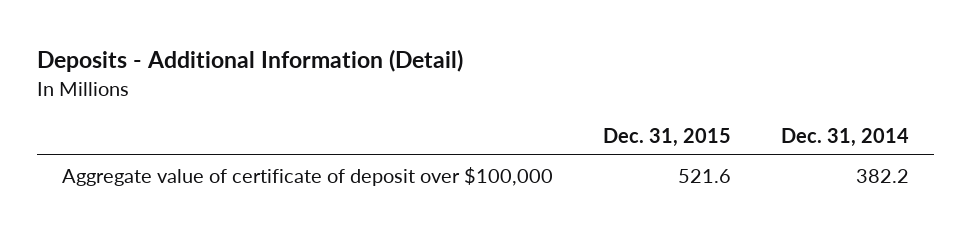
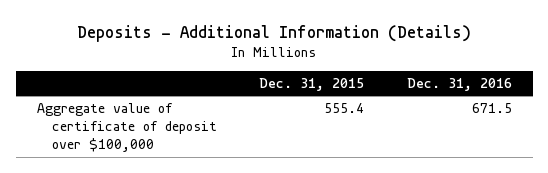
- Deposits - Additional Information (Detail)
+ Deposits - Additional Information (Details)
- | Dec. 31, 2015 | Dec. 31, 2014
+ | Dec. 31, 2015 | Dec. 31, 2016
- Aggregate value of certificate of deposit over $100,000 | 521.6 | 382.2
+ Aggregate value of certificate of deposit over $100,000 | 555.4 | 671.5

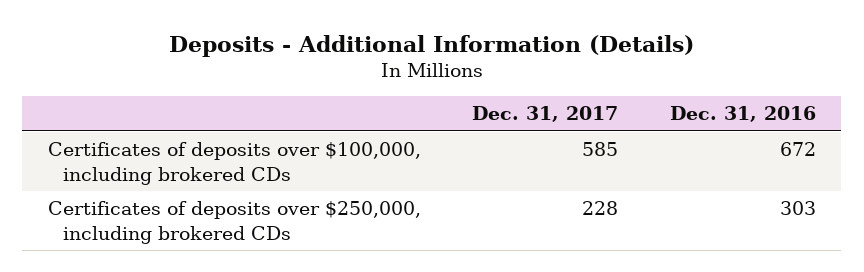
- | Dec. 31, 2015 | Dec. 31, 2016
+ | Dec. 31, 2017 | Dec. 31, 2016
- Aggregate value of certificate of deposit over $100,000 | 555.4 | 671.5
+ Certificates of deposits over $100,000, including brokered CDs | 585 | 672
+ Certificates of deposits over $250,000, including brokered CDs | 228 | 303

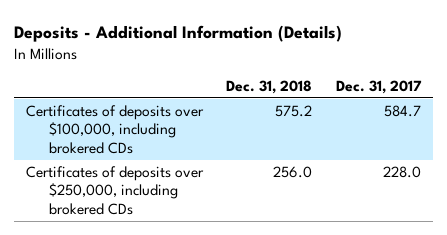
- | Dec. 31, 2017 | Dec. 31, 2016
+ | Dec. 31, 2018 | Dec. 31, 2017
- Certificates of deposits over $100,000, including brokered CDs | 585 | 672
- Certificates of deposits over $250,000, including brokered CDs | 228 | 303
+ Certificates of deposits over $100,000, including brokered CDs | 575.2 | 584.7
+ Certificates of deposits over $250,000, including brokered CDs | 256.0 | 228.0

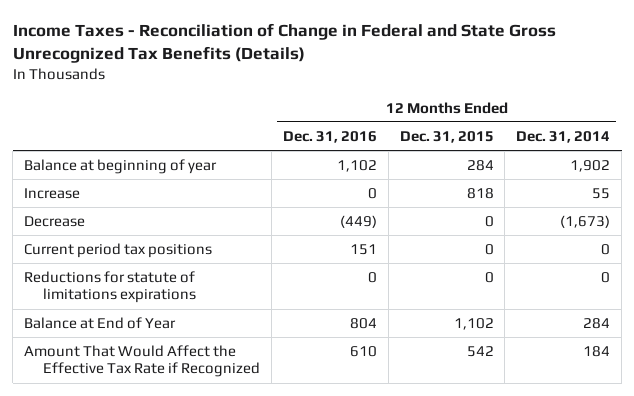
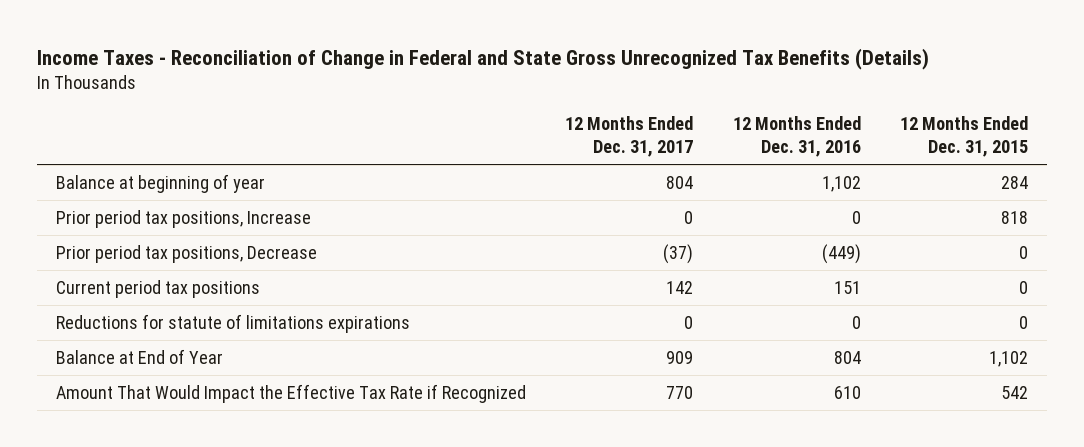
- | 12 Months Ended Dec. 31, 2016 | 12 Months Ended Dec. 31, 2015 | 12 Months Ended Dec. 31, 2014
+ | 12 Months Ended Dec. 31, 2017 | 12 Months Ended Dec. 31, 2016 | 12 Months Ended Dec. 31, 2015
- Increase | 0 | 818 | 55
- Decrease | (449) | 0 | (1,673)
+ Prior period tax positions, Increase | 0 | 0 | 818
+ Prior period tax positions, Decrease | (37) | (449) | 0
- Amount That Would Affect the Effective Tax Rate if Recognized | 610 | 542 | 184
+ Amount That Would Impact the Effective Tax Rate if Recognized | 770 | 610 | 542

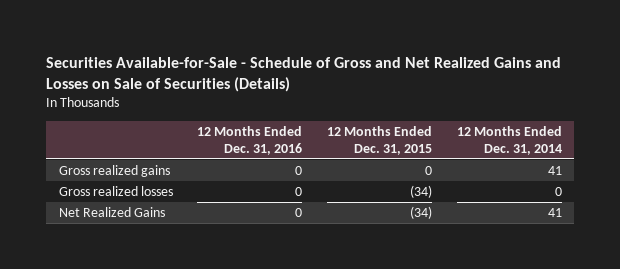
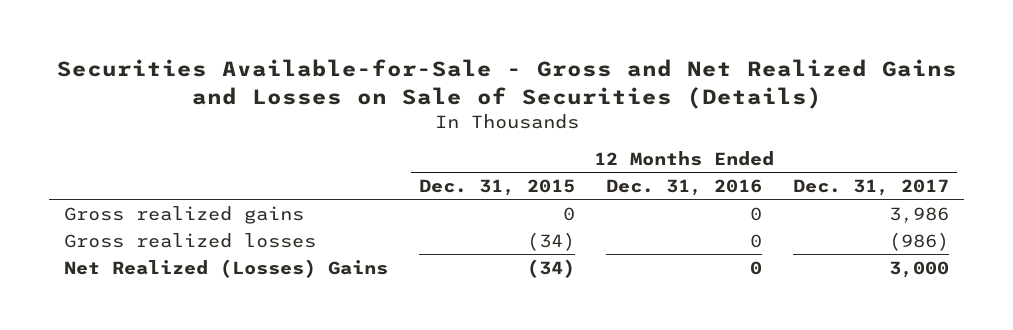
- Securities Available-for-Sale - Schedule of Gross and Net Realized Gains and Losses on Sale of Securities (Details)
+ Securities Available-for-Sale - Gross and Net Realized Gains and Losses on Sale of Securities (Details)
- | 12 Months Ended Dec. 31, 2016 | 12 Months Ended Dec. 31, 2015 | 12 Months Ended Dec. 31, 2014
+ | 12 Months Ended Dec. 31, 2015 | 12 Months Ended Dec. 31, 2016 | 12 Months Ended Dec. 31, 2017
- Net Realized Gains | 0 | (34) | 41
+ Net Realized (Losses) Gains | (34) | 0 | 3,000

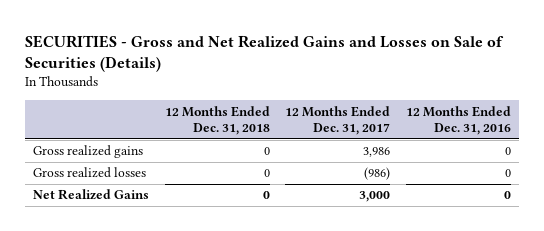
- Securities Available-for-Sale - Gross and Net Realized Gains and Losses on Sale of Securities (Details)
+ SECURITIES - Gross and Net Realized Gains and Losses on Sale of Securities (Details)
- | 12 Months Ended Dec. 31, 2015 | 12 Months Ended Dec. 31, 2016 | 12 Months Ended Dec. 31, 2017
+ | 12 Months Ended Dec. 31, 2018 | 12 Months Ended Dec. 31, 2017 | 12 Months Ended Dec. 31, 2016
- Net Realized (Losses) Gains | (34) | 0 | 3,000
+ Net Realized Gains | 0 | 3,000 | 0

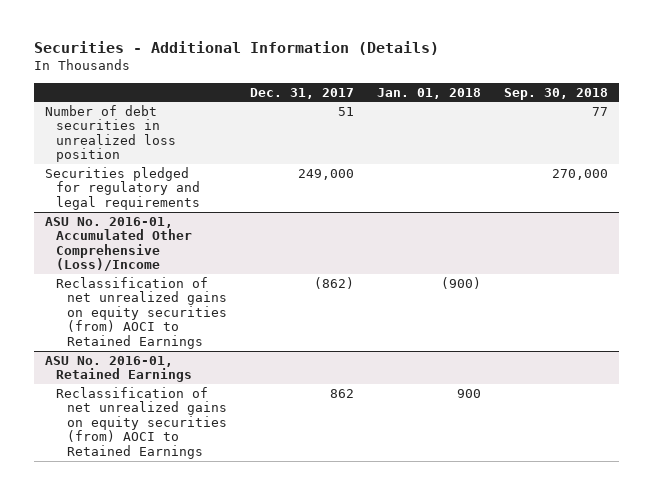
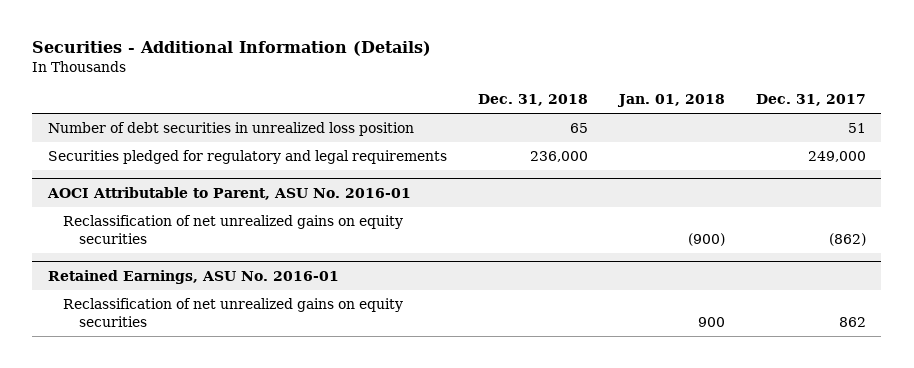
- | Dec. 31, 2017 | Jan. 01, 2018 | Sep. 30, 2018
+ | Dec. 31, 2018 | Jan. 01, 2018 | Dec. 31, 2017
- ASU No. 2016-01, Accumulated Other Comprehensive (Loss)/Income
- Reclassification of net unrealized gains on equity securities (from) AOCI to Retained Earnings | (862) | (900) |
- ASU No. 2016-01, Retained Earnings
- Reclassification of net unrealized gains on equity securities (from) AOCI to Retained Earnings | 862 | 900 |
+ AOCI Attributable to Parent, ASU No. 2016-01
+ Reclassification of net unrealized gains on equity securities | | (900) | (862)
+ Retained Earnings, ASU No. 2016-01
+ Reclassification of net unrealized gains on equity securities | | 900 | 862

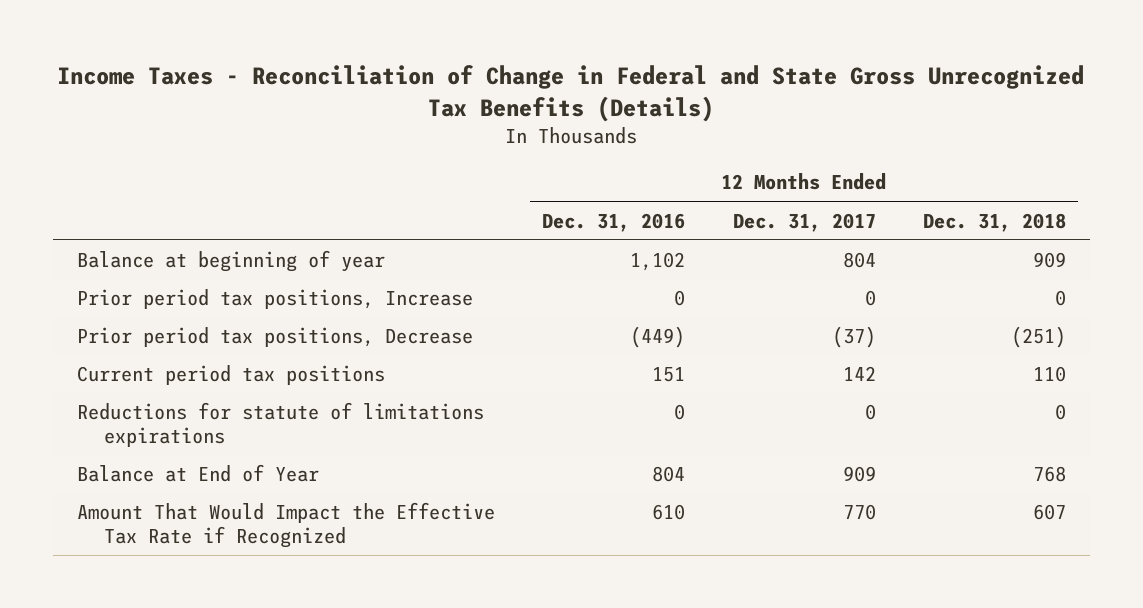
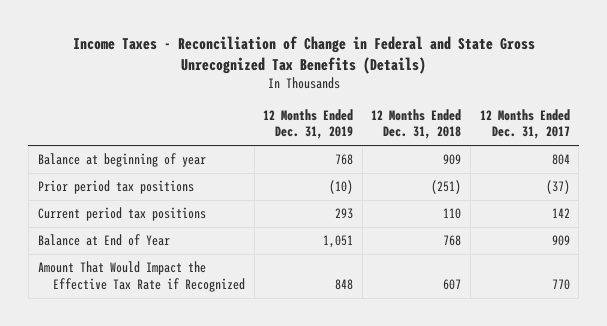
- | 12 Months Ended Dec. 31, 2016 | 12 Months Ended Dec. 31, 2017 | 12 Months Ended Dec. 31, 2018
+ | 12 Months Ended Dec. 31, 2019 | 12 Months Ended Dec. 31, 2018 | 12 Months Ended Dec. 31, 2017
- Prior period tax positions, Increase | 0 | 0 | 0
- Prior period tax positions, Decrease | (449) | (37) | (251)
+ Prior period tax positions | (10) | (251) | (37)
- Reductions for statute of limitations expirations | 0 | 0 | 0

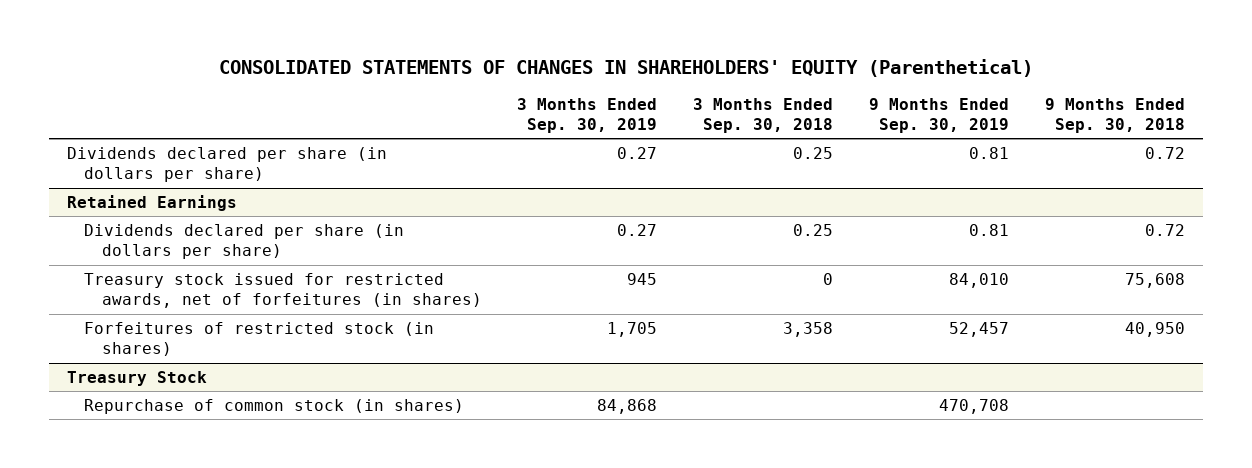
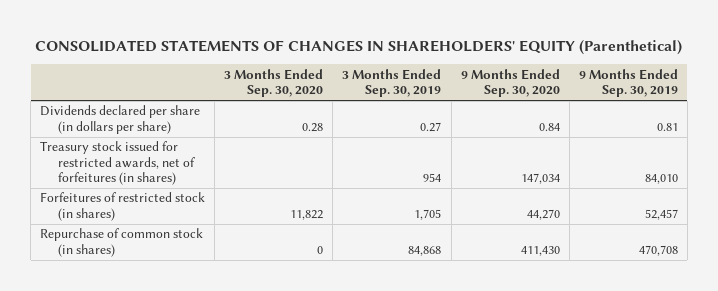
- | 3 Months Ended Sep. 30, 2019 | 3 Months Ended Sep. 30, 2018 | 9 Months Ended Sep. 30, 2019 | 9 Months Ended Sep. 30, 2018
+ | 3 Months Ended Sep. 30, 2020 | 3 Months Ended Sep. 30, 2019 | 9 Months Ended Sep. 30, 2020 | 9 Months Ended Sep. 30, 2019
- Retained Earnings
- Dividends declared per share (in dollars per share) | 0.27 | 0.25 | 0.81 | 0.72
- Treasury stock issued for restricted awards, net of forfeitures (in shares) | 945 | 0 | 84,010 | 75,608
+ Treasury stock issued for restricted awards, net of forfeitures (in shares) | | 954 | 147,034 | 84,010
- Treasury Stock

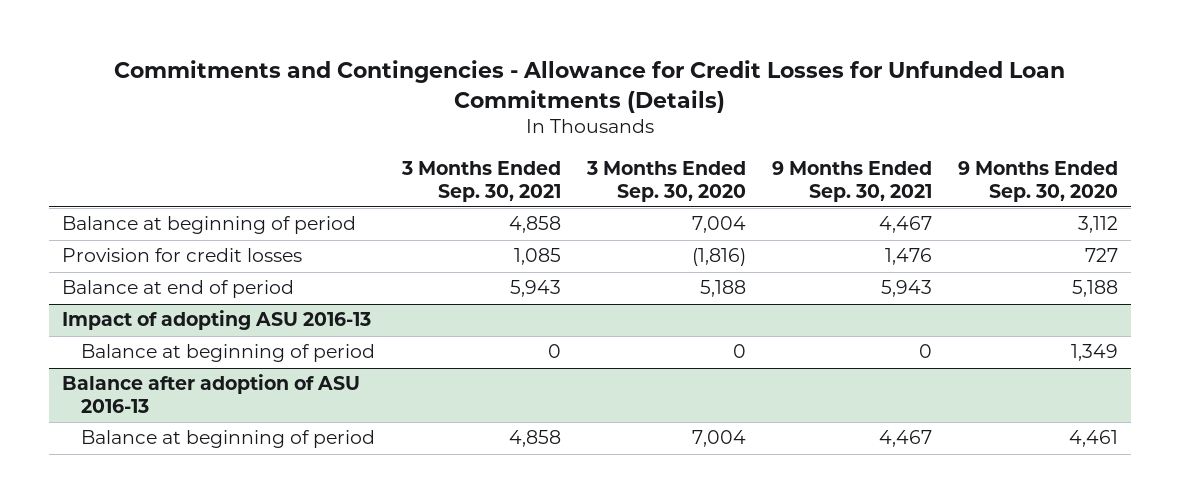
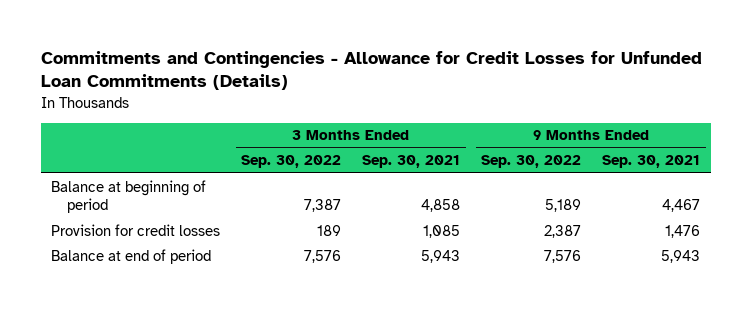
- | 3 Months Ended Sep. 30, 2021 | 3 Months Ended Sep. 30, 2020 | 9 Months Ended Sep. 30, 2021 | 9 Months Ended Sep. 30, 2020
+ | 3 Months Ended Sep. 30, 2022 | 3 Months Ended Sep. 30, 2021 | 9 Months Ended Sep. 30, 2022 | 9 Months Ended Sep. 30, 2021
- Impact of adopting ASU 2016-13
- Balance at beginning of period | 0 | 0 | 0 | 1,349
- Balance after adoption of ASU 2016-13
- Balance at beginning of period | 4,858 | 7,004 | 4,467 | 4,461

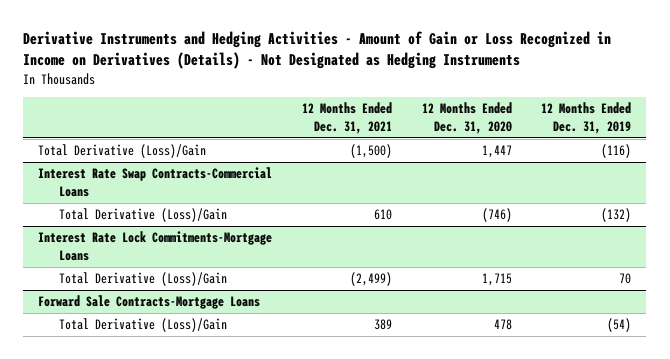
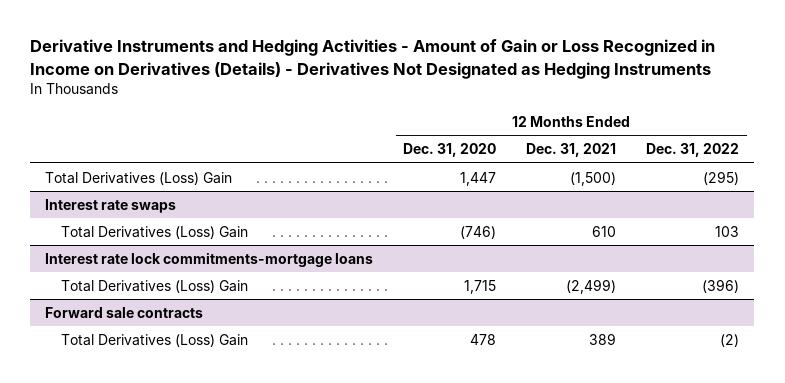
- Derivative Instruments and Hedging Activities - Amount of Gain or Loss Recognized in Income on Derivatives (Details) - Not Designated as Hedging Instruments
+ Derivative Instruments and Hedging Activities - Amount of Gain or Loss Recognized in Income on Derivatives (Details) - Derivatives Not Designated as Hedging Instruments
- | 12 Months Ended Dec. 31, 2021 | 12 Months Ended Dec. 31, 2020 | 12 Months Ended Dec. 31, 2019
+ | 12 Months Ended Dec. 31, 2020 | 12 Months Ended Dec. 31, 2021 | 12 Months Ended Dec. 31, 2022
- Total Derivative (Loss)/Gain | (1,500) | 1,447 | (116)
- Interest Rate Swap Contracts-Commercial Loans
- Total Derivative (Loss)/Gain | 610 | (746) | (132)
- Interest Rate Lock Commitments-Mortgage Loans
- Total Derivative (Loss)/Gain | (2,499) | 1,715 | 70
- Forward Sale Contracts-Mortgage Loans
- Total Derivative (Loss)/Gain | 389 | 478 | (54)
+ Total Derivatives (Loss) Gain | 1,447 | (1,500) | (295)
+ Interest rate swaps
+ Total Derivatives (Loss) Gain | (746) | 610 | 103
+ Interest rate lock commitments-mortgage loans
+ Total Derivatives (Loss) Gain | 1,715 | (2,499) | (396)
+ Forward sale contracts
+ Total Derivatives (Loss) Gain | 478 | 389 | (2)

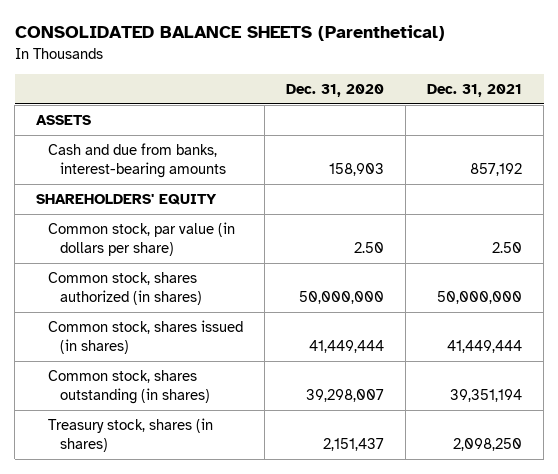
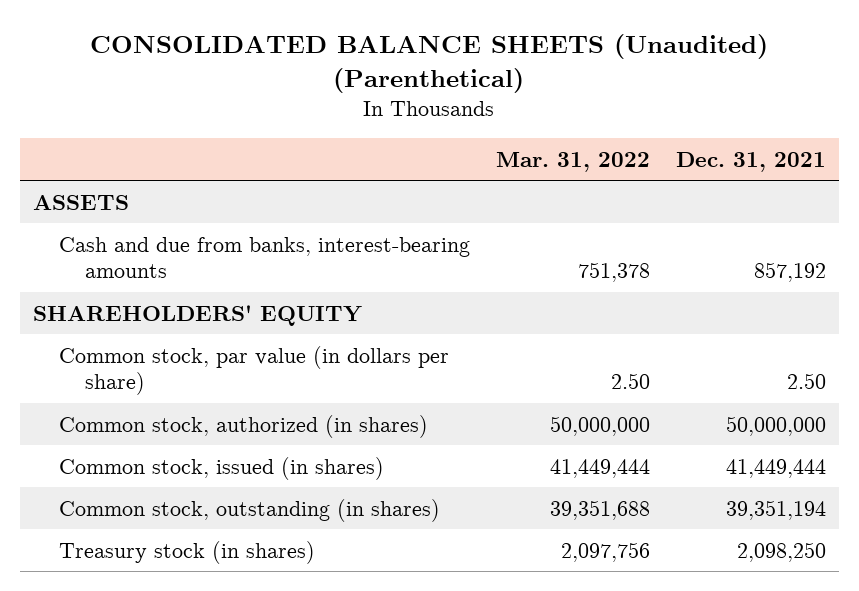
- CONSOLIDATED BALANCE SHEETS (Parenthetical)
+ CONSOLIDATED BALANCE SHEETS (Unaudited) (Parenthetical)
- | Dec. 31, 2020 | Dec. 31, 2021
+ | Mar. 31, 2022 | Dec. 31, 2021
- Common stock, shares authorized (in shares) | 50,000,000 | 50,000,000
- Common stock, shares issued (in shares) | 41,449,444 | 41,449,444
- Common stock, shares outstanding (in shares) | 39,298,007 | 39,351,194
- Treasury stock, shares (in shares) | 2,151,437 | 2,098,250
+ Common stock, authorized (in shares) | 50,000,000 | 50,000,000
+ Common stock, issued (in shares) | 41,449,444 | 41,449,444
+ Common stock, outstanding (in shares) | 39,351,688 | 39,351,194
+ Treasury stock (in shares) | 2,097,756 | 2,098,250

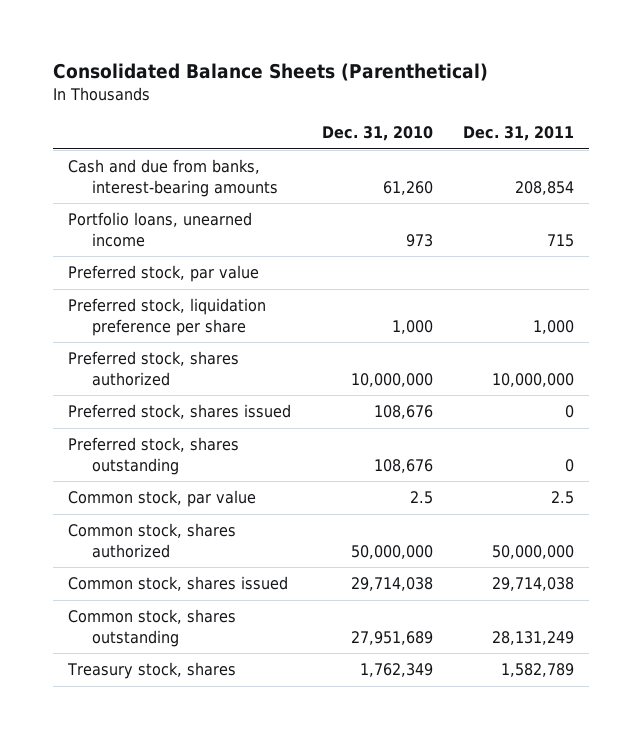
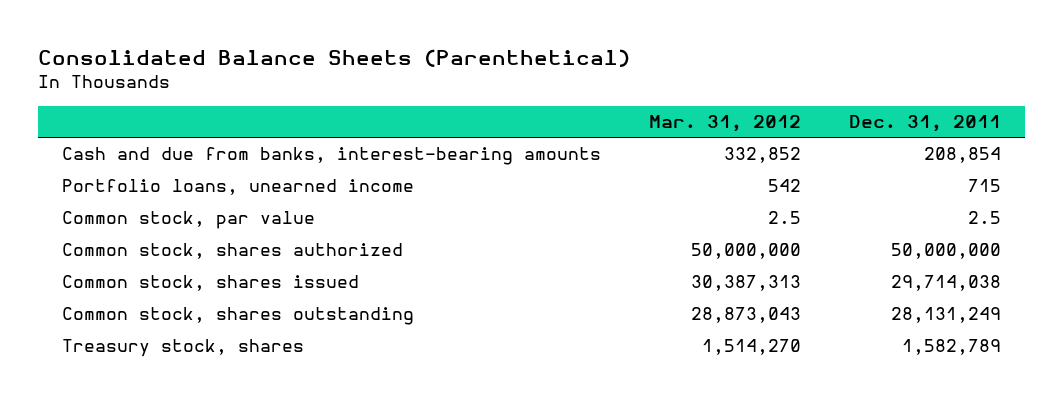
- | Dec. 31, 2010 | Dec. 31, 2011
+ | Mar. 31, 2012 | Dec. 31, 2011
- Preferred stock, par value
- Preferred stock, liquidation preference per share | 1,000 | 1,000
- Preferred stock, shares authorized | 10,000,000 | 10,000,000
- Preferred stock, shares issued | 108,676 | 0
- Preferred stock, shares outstanding | 108,676 | 0

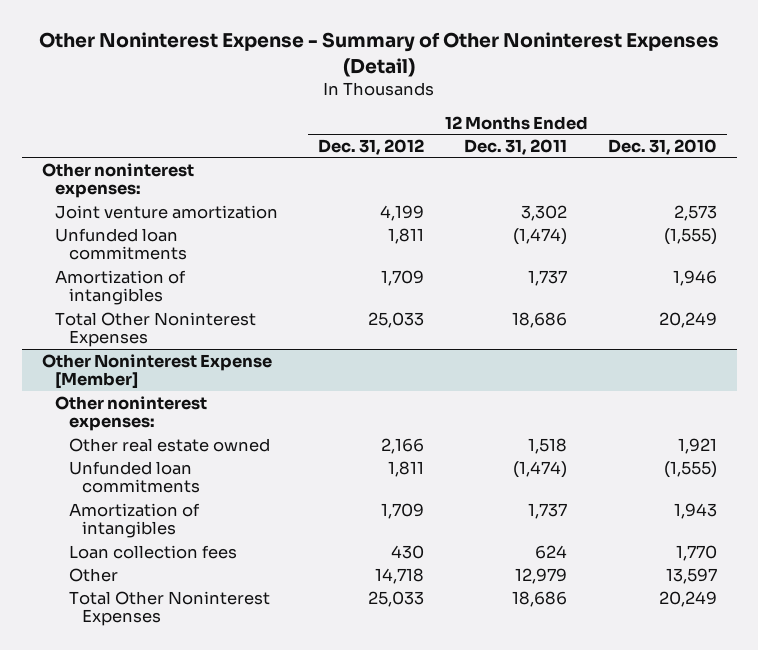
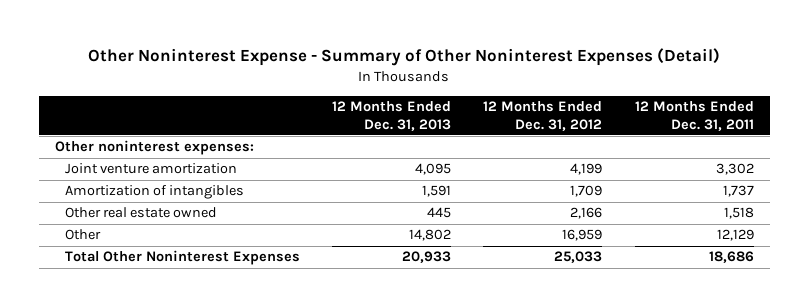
- | 12 Months Ended Dec. 31, 2012 | 12 Months Ended Dec. 31, 2011 | 12 Months Ended Dec. 31, 2010
+ | 12 Months Ended Dec. 31, 2013 | 12 Months Ended Dec. 31, 2012 | 12 Months Ended Dec. 31, 2011
- Unfunded loan commitments | 1,811 | (1,474) | (1,555)
- Total Other Noninterest Expenses | 25,033 | 18,686 | 20,249
- Other Noninterest Expense [Member]
- Other noninterest expenses:
- Unfunded loan commitments | 1,811 | (1,474) | (1,555)
- Amortization of intangibles | 1,709 | 1,737 | 1,943
- Loan collection fees | 430 | 624 | 1,770
- Other | 14,718 | 12,979 | 13,597
+ Other | 14,802 | 16,959 | 12,129

